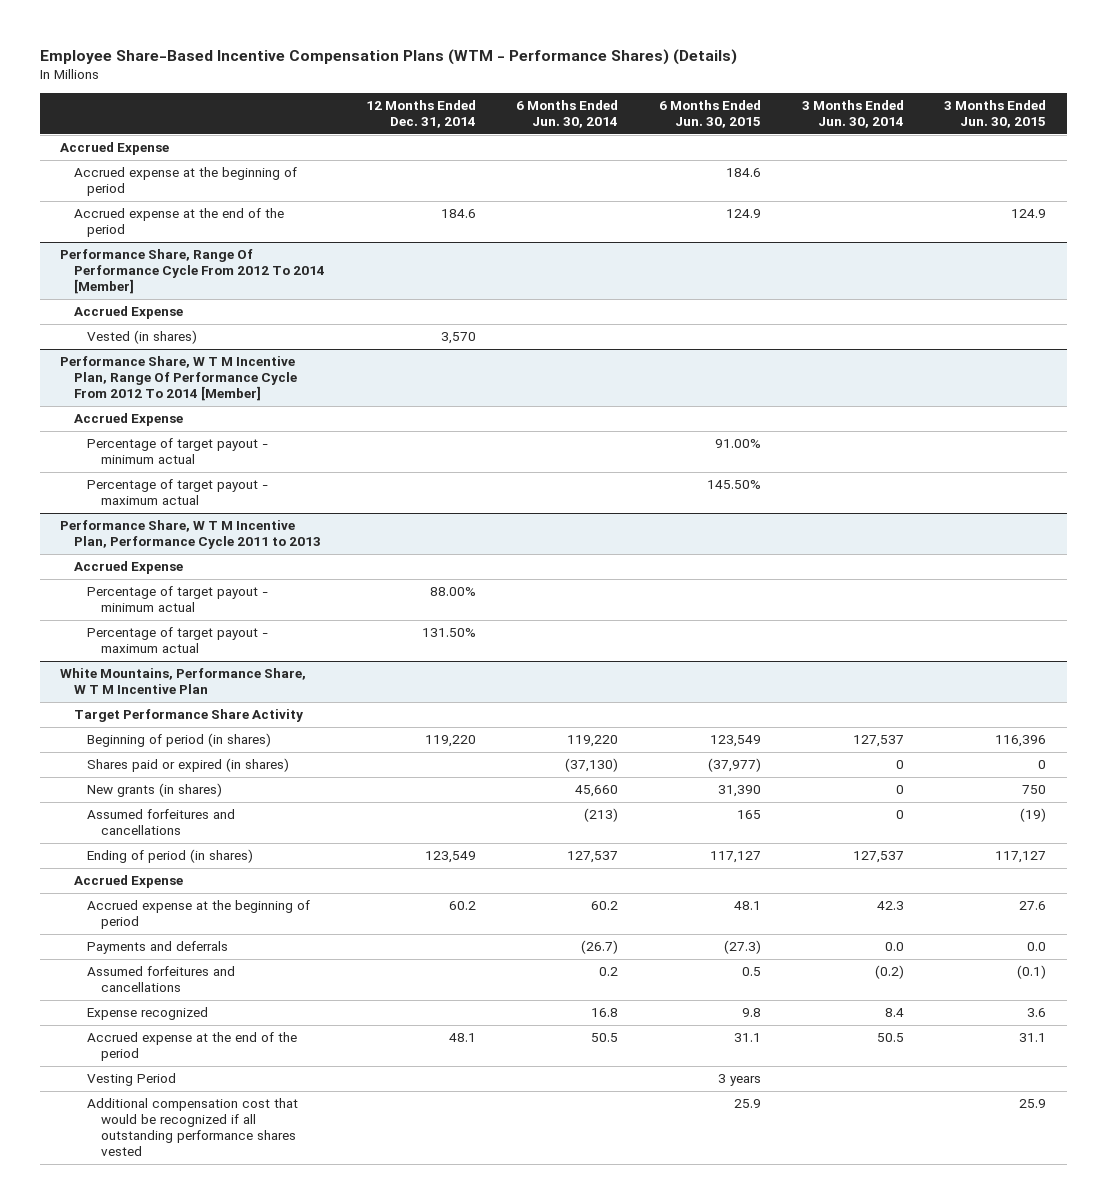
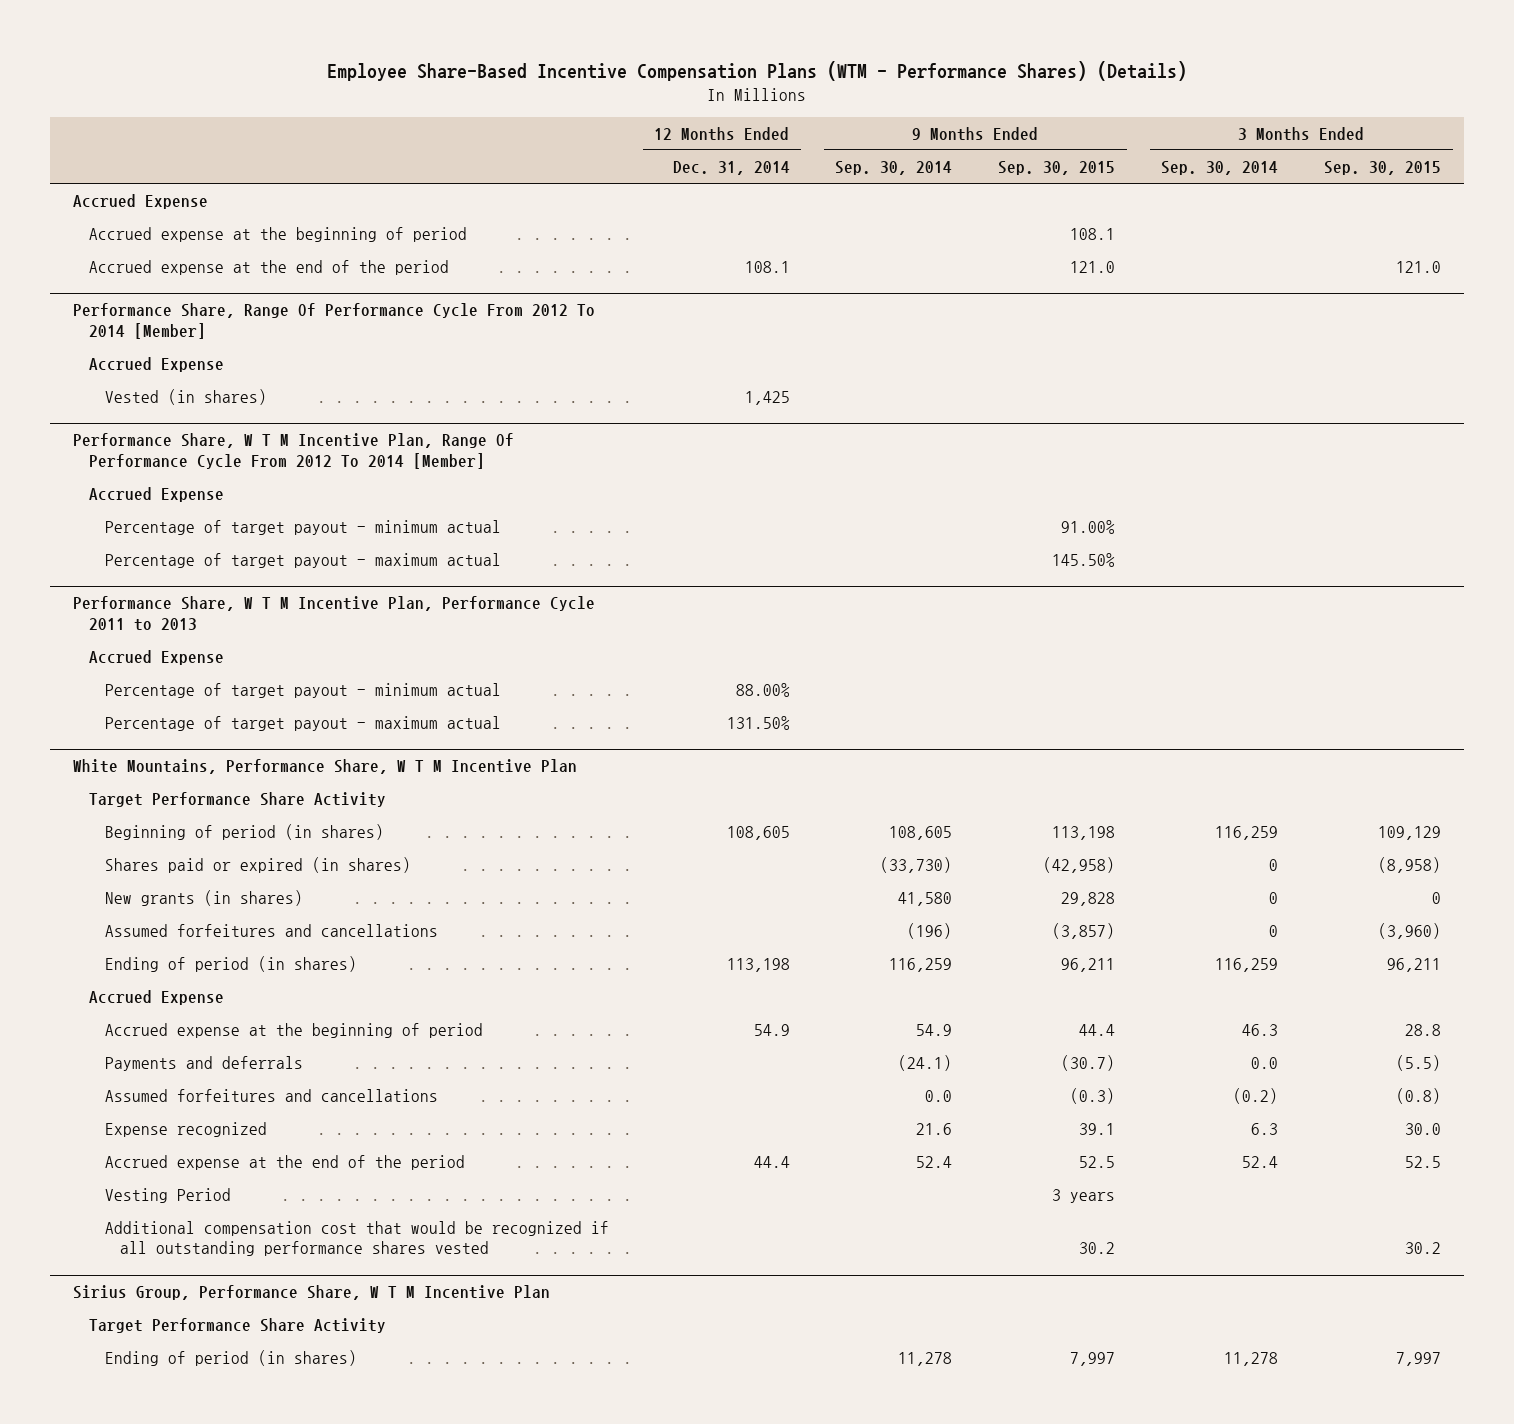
- | 12 Months Ended Dec. 31, 2014 | 6 Months Ended Jun. 30, 2014 | 6 Months Ended Jun. 30, 2015 | 3 Months Ended Jun. 30, 2014 | 3 Months Ended Jun. 30, 2015
+ | 12 Months Ended Dec. 31, 2014 | 9 Months Ended Sep. 30, 2014 | 9 Months Ended Sep. 30, 2015 | 3 Months Ended Sep. 30, 2014 | 3 Months Ended Sep. 30, 2015
- Accrued expense at the end of the period | 184.6 | | 124.9 | | 124.9
+ Accrued expense at the end of the period | 108.1 | | 121.0 | | 121.0
@ Performance Share, Range Of Performance Cycle From 2012 To 2014 [Member]
- Vested (in shares) | 3,570 | | | |
+ Vested (in shares) | 1,425 | | | |
@ White Mountains, Performance Share, W T M Incentive Plan
- Beginning of period (in shares) | 119,220 | 119,220 | 123,549 | 127,537 | 116,396
+ Beginning of period (in shares) | 108,605 | 108,605 | 113,198 | 116,259 | 109,129
- Ending of period (in shares) | 123,549 | 127,537 | 117,127 | 127,537 | 117,127
+ Ending of period (in shares) | 113,198 | 116,259 | 96,211 | 116,259 | 96,211
- Accrued expense at the beginning of period | 60.2 | 60.2 | 48.1 | 42.3 | 27.6
+ Accrued expense at the beginning of period | 54.9 | 54.9 | 44.4 | 46.3 | 28.8
- Accrued expense at the end of the period | 48.1 | 50.5 | 31.1 | 50.5 | 31.1
+ Accrued expense at the end of the period | 44.4 | 52.4 | 52.5 | 52.4 | 52.5
+ Sirius Group, Performance Share, W T M Incentive Plan
+ Target Performance Share Activity
+ Ending of period (in shares) | | 11,278 | 7,997 | 11,278 | 7,997

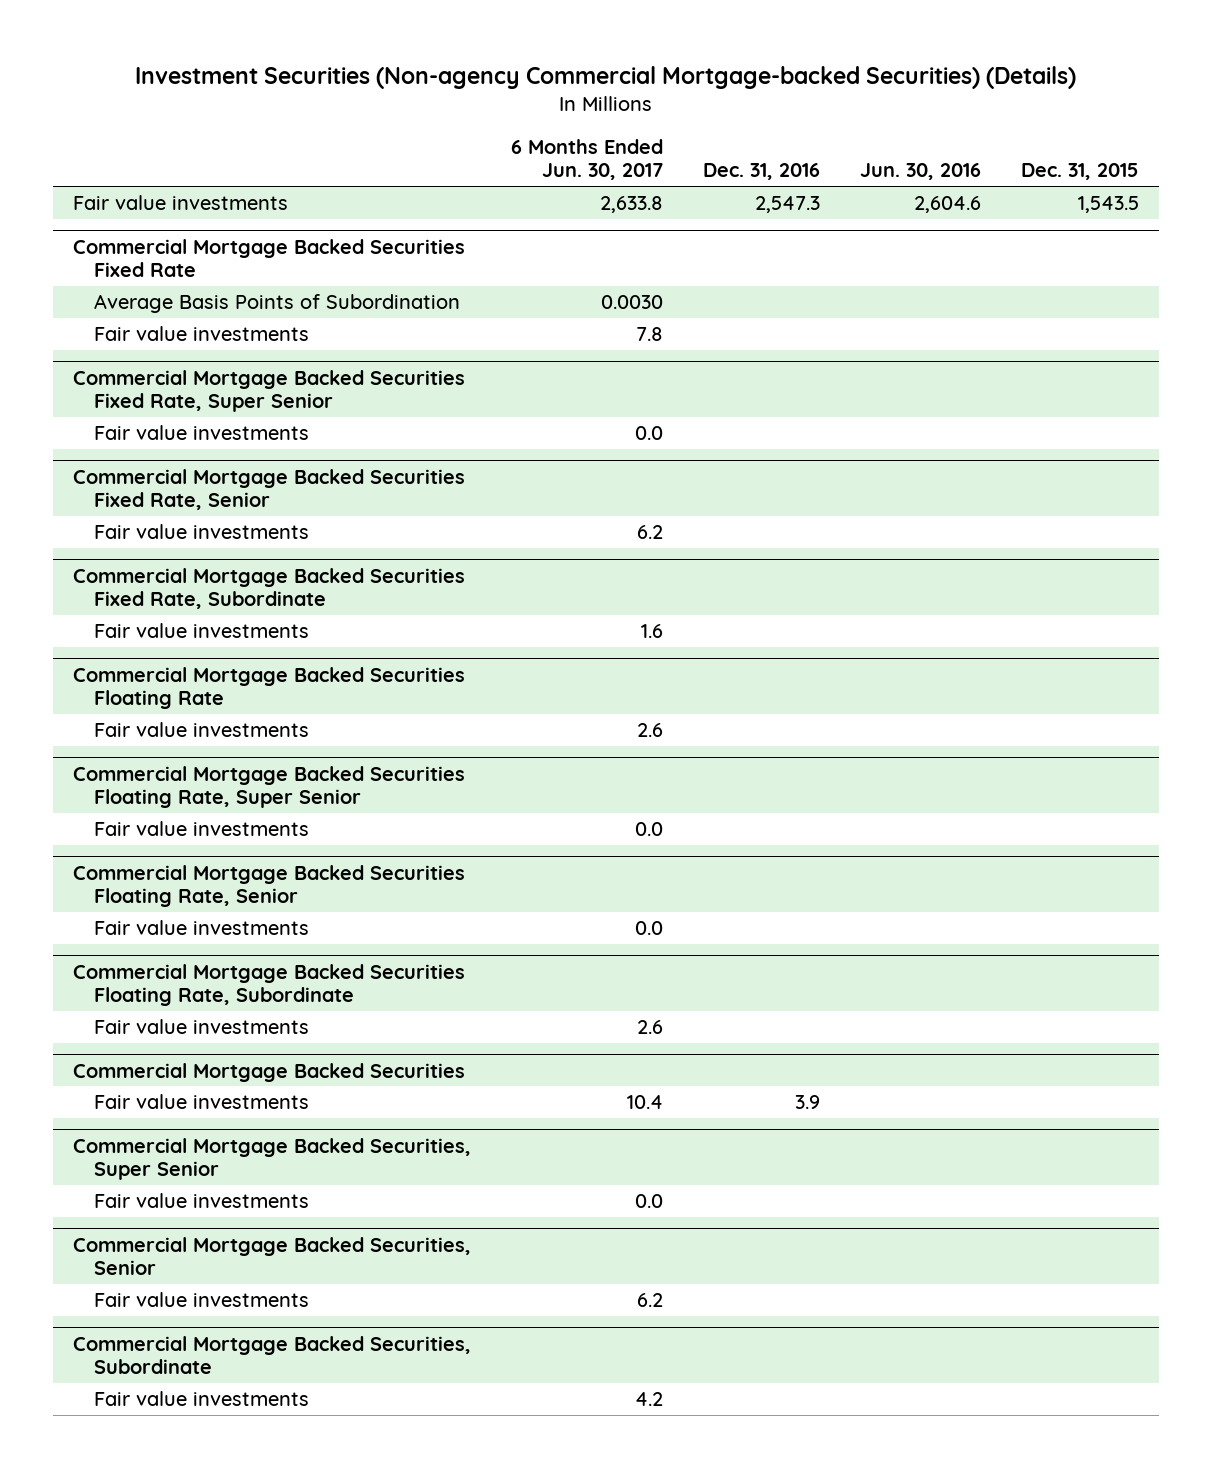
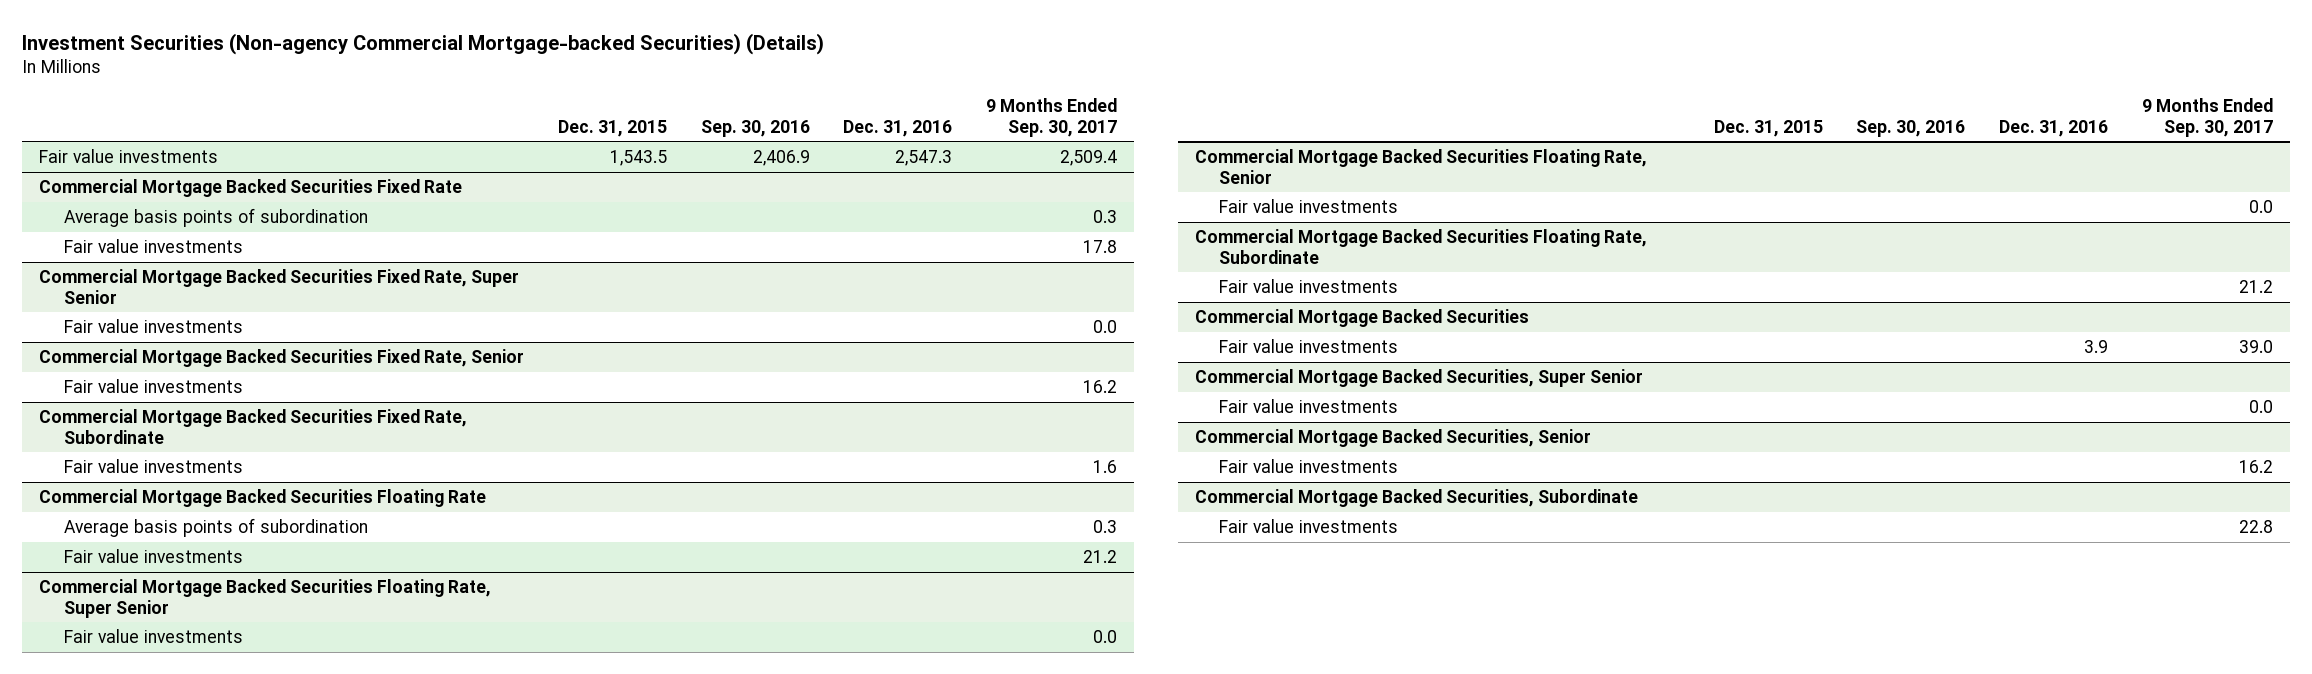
- | 6 Months Ended Jun. 30, 2017 | Dec. 31, 2016 | Jun. 30, 2016 | Dec. 31, 2015
+ | Dec. 31, 2015 | Sep. 30, 2016 | Dec. 31, 2016 | 9 Months Ended Sep. 30, 2017
@ Commercial Mortgage Backed Securities Fixed Rate
- Average Basis Points of Subordination | 0.0030 | | |
+ Average basis points of subordination | | | | 0.3
@ Commercial Mortgage Backed Securities Floating Rate
+ Average basis points of subordination | | | | 0.3

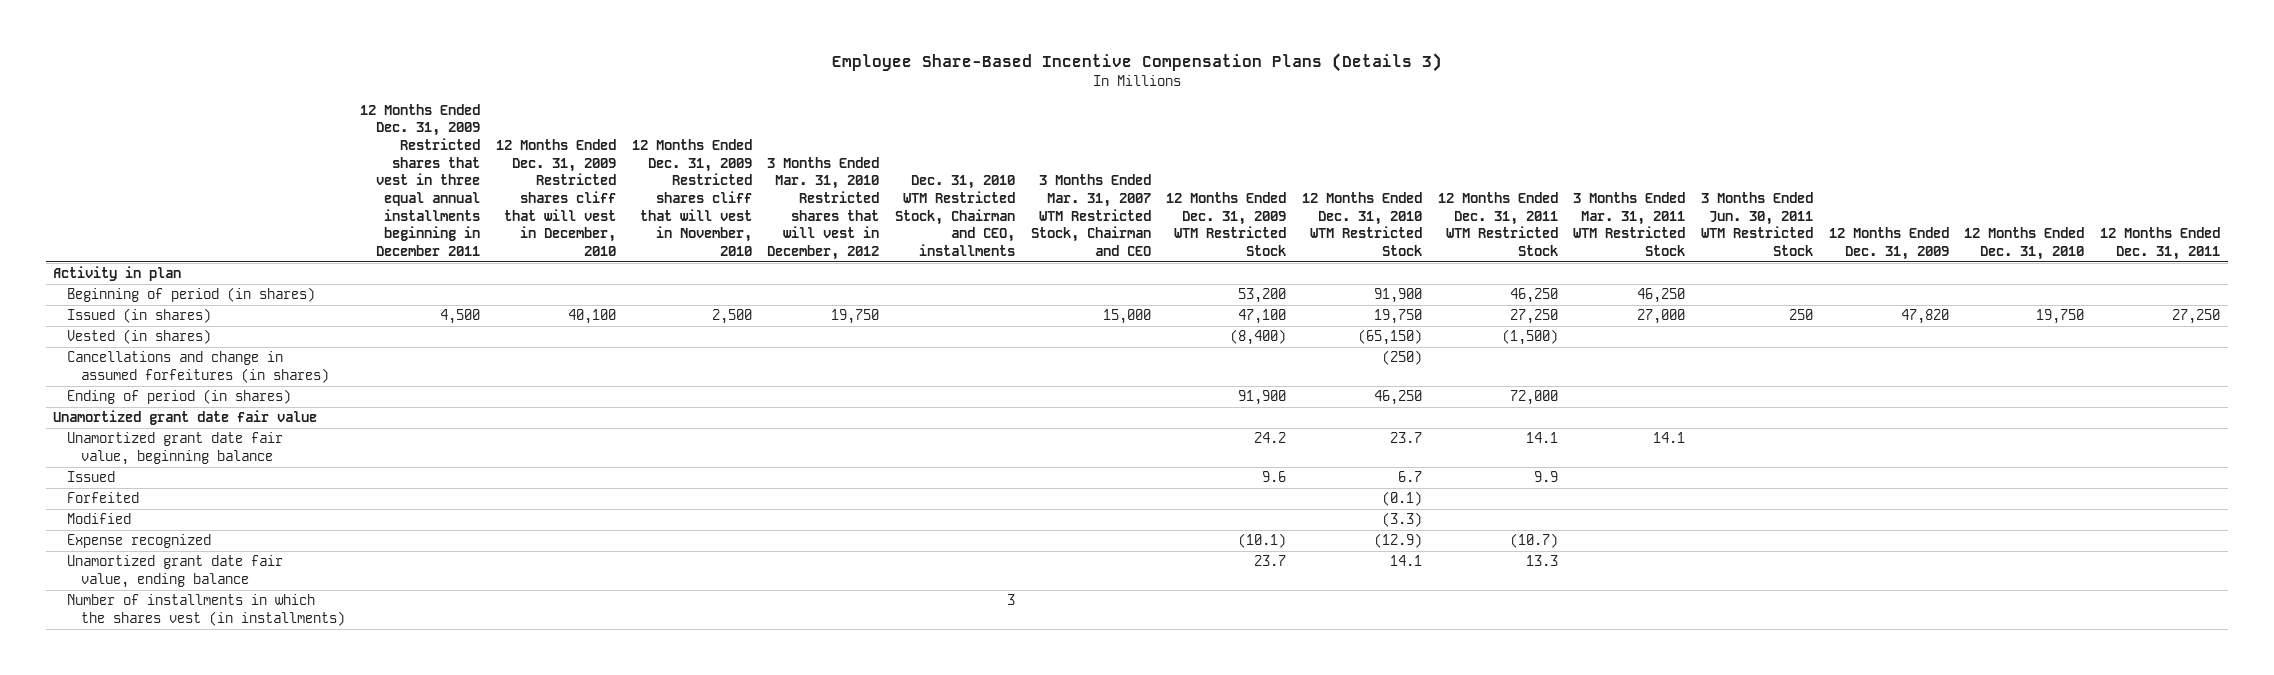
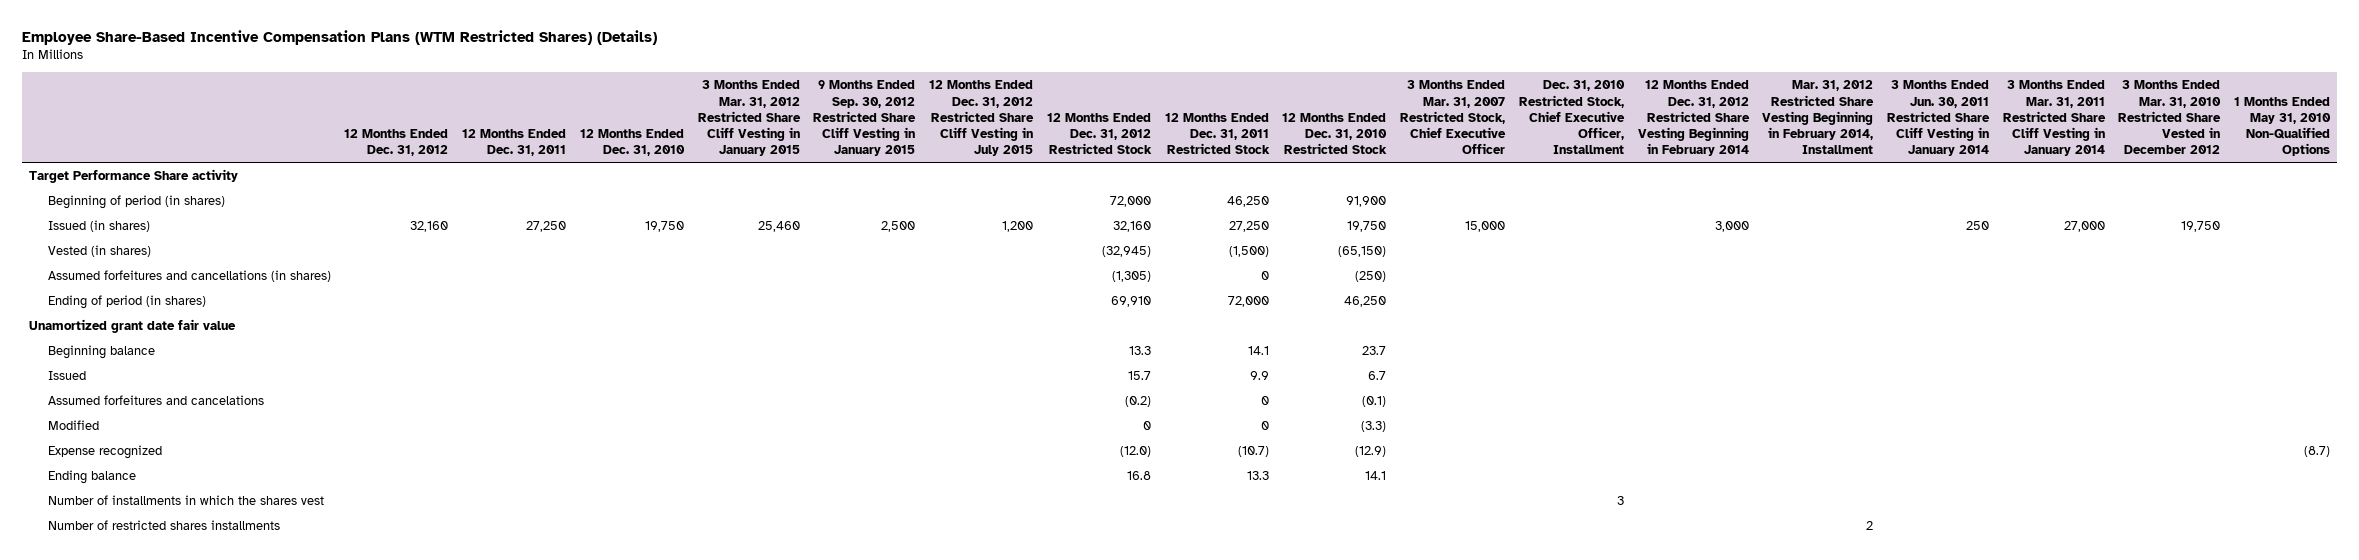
- Employee Share-Based Incentive Compensation Plans (Details 3)
+ Employee Share-Based Incentive Compensation Plans (WTM Restricted Shares) (Details)
- | 12 Months Ended Dec. 31, 2009 Restricted shares that vest in three equal annual installments beginning in December 2011 | 12 Months Ended Dec. 31, 2009 Restricted shares cliff that will vest in December, 2010 | 12 Months Ended Dec. 31, 2009 Restricted shares cliff that will vest in November, 2010 | 3 Months Ended Mar. 31, 2010 Restricted shares that will vest in December, 2012 | Dec. 31, 2010 WTM Restricted Stock, Chairman and CEO, installments | 3 Months Ended Mar. 31, 2007 WTM Restricted Stock, Chairman and CEO | 12 Months Ended Dec. 31, 2009 WTM Restricted Stock | 12 Months Ended Dec. 31, 2010 WTM Restricted Stock | 12 Months Ended Dec. 31, 2011 WTM Restricted Stock | 3 Months Ended Mar. 31, 2011 WTM Restricted Stock | 3 Months Ended Jun. 30, 2011 WTM Restricted Stock | 12 Months Ended Dec. 31, 2009 | 12 Months Ended Dec. 31, 2010 | 12 Months Ended Dec. 31, 2011
+ | 12 Months Ended Dec. 31, 2012 | 12 Months Ended Dec. 31, 2011 | 12 Months Ended Dec. 31, 2010 | 3 Months Ended Mar. 31, 2012 Restricted Share Cliff Vesting in January 2015 | 9 Months Ended Sep. 30, 2012 Restricted Share Cliff Vesting in January 2015 | 12 Months Ended Dec. 31, 2012 Restricted Share Cliff Vesting in July 2015 | 12 Months Ended Dec. 31, 2012 Restricted Stock | 12 Months Ended Dec. 31, 2011 Restricted Stock | 12 Months Ended Dec. 31, 2010 Restricted Stock | 3 Months Ended Mar. 31, 2007 Restricted Stock, Chief Executive Officer | Dec. 31, 2010 Restricted Stock, Chief Executive Officer, Installment | 12 Months Ended Dec. 31, 2012 Restricted Share Vesting Beginning in February 2014 | Mar. 31, 2012 Restricted Share Vesting Beginning in February 2014, Installment | 3 Months Ended Jun. 30, 2011 Restricted Share Cliff Vesting in January 2014 | 3 Months Ended Mar. 31, 2011 Restricted Share Cliff Vesting in January 2014 | 3 Months Ended Mar. 31, 2010 Restricted Share Vested in December 2012 | 1 Months Ended May 31, 2010 Non-Qualified Options
- Activity in plan
+ Target Performance Share activity
- Cancellations and change in assumed forfeitures (in shares) | | | | | | | | (250) | | | | | |
+ Assumed forfeitures and cancellations (in shares) | | | | | | | (1,305) | 0 | (250) | | | | | | | |
- Unamortized grant date fair value, beginning balance | | | | | | | 24.2 | 23.7 | 14.1 | 14.1 | | | |
+ Beginning balance | | | | | | | 13.3 | 14.1 | 23.7 | | | | | | | |
- Forfeited | | | | | | | | (0.1) | | | | | |
+ Assumed forfeitures and cancelations | | | | | | | (0.2) | 0 | (0.1) | | | | | | | |
- Unamortized grant date fair value, ending balance | | | | | | | 23.7 | 14.1 | 13.3 | | | | |
- Number of installments in which the shares vest (in installments) | | | | | 3 | | | | | | | | |
+ Ending balance | | | | | | | 16.8 | 13.3 | 14.1 | | | | | | | |
+ Number of installments in which the shares vest | | | | | | | | | | | 3 | | | | | |
+ Number of restricted shares installments | | | | | | | | | | | | | 2 | | | |

